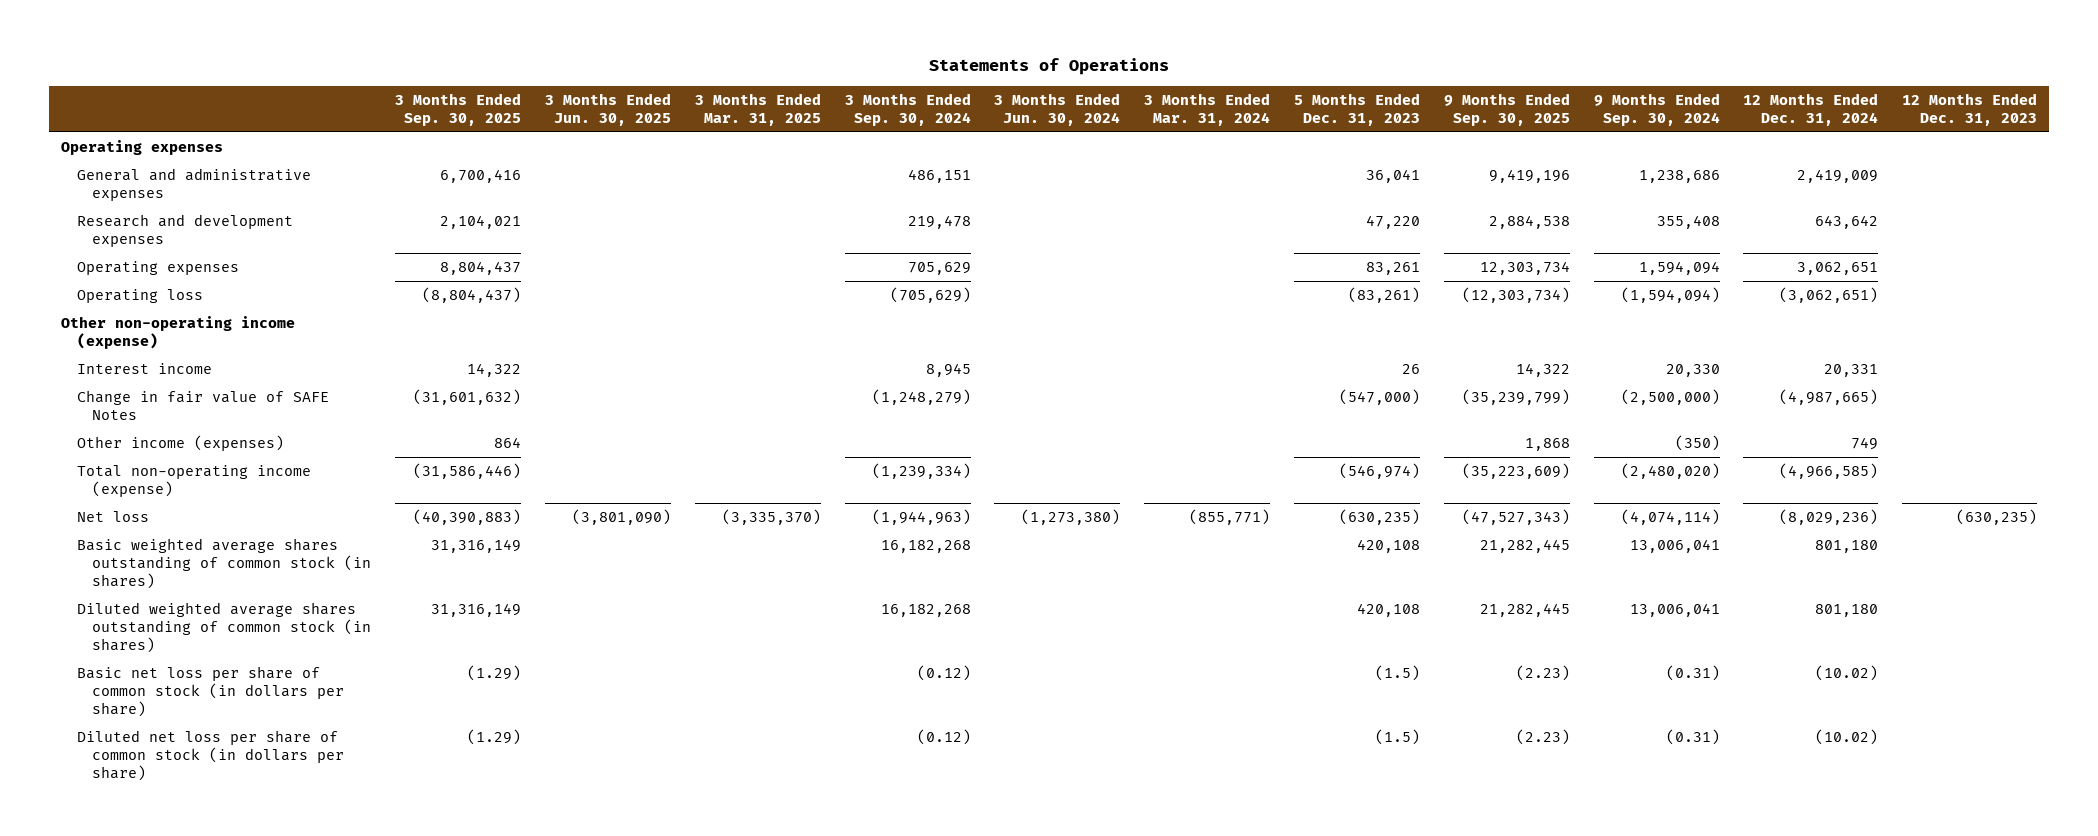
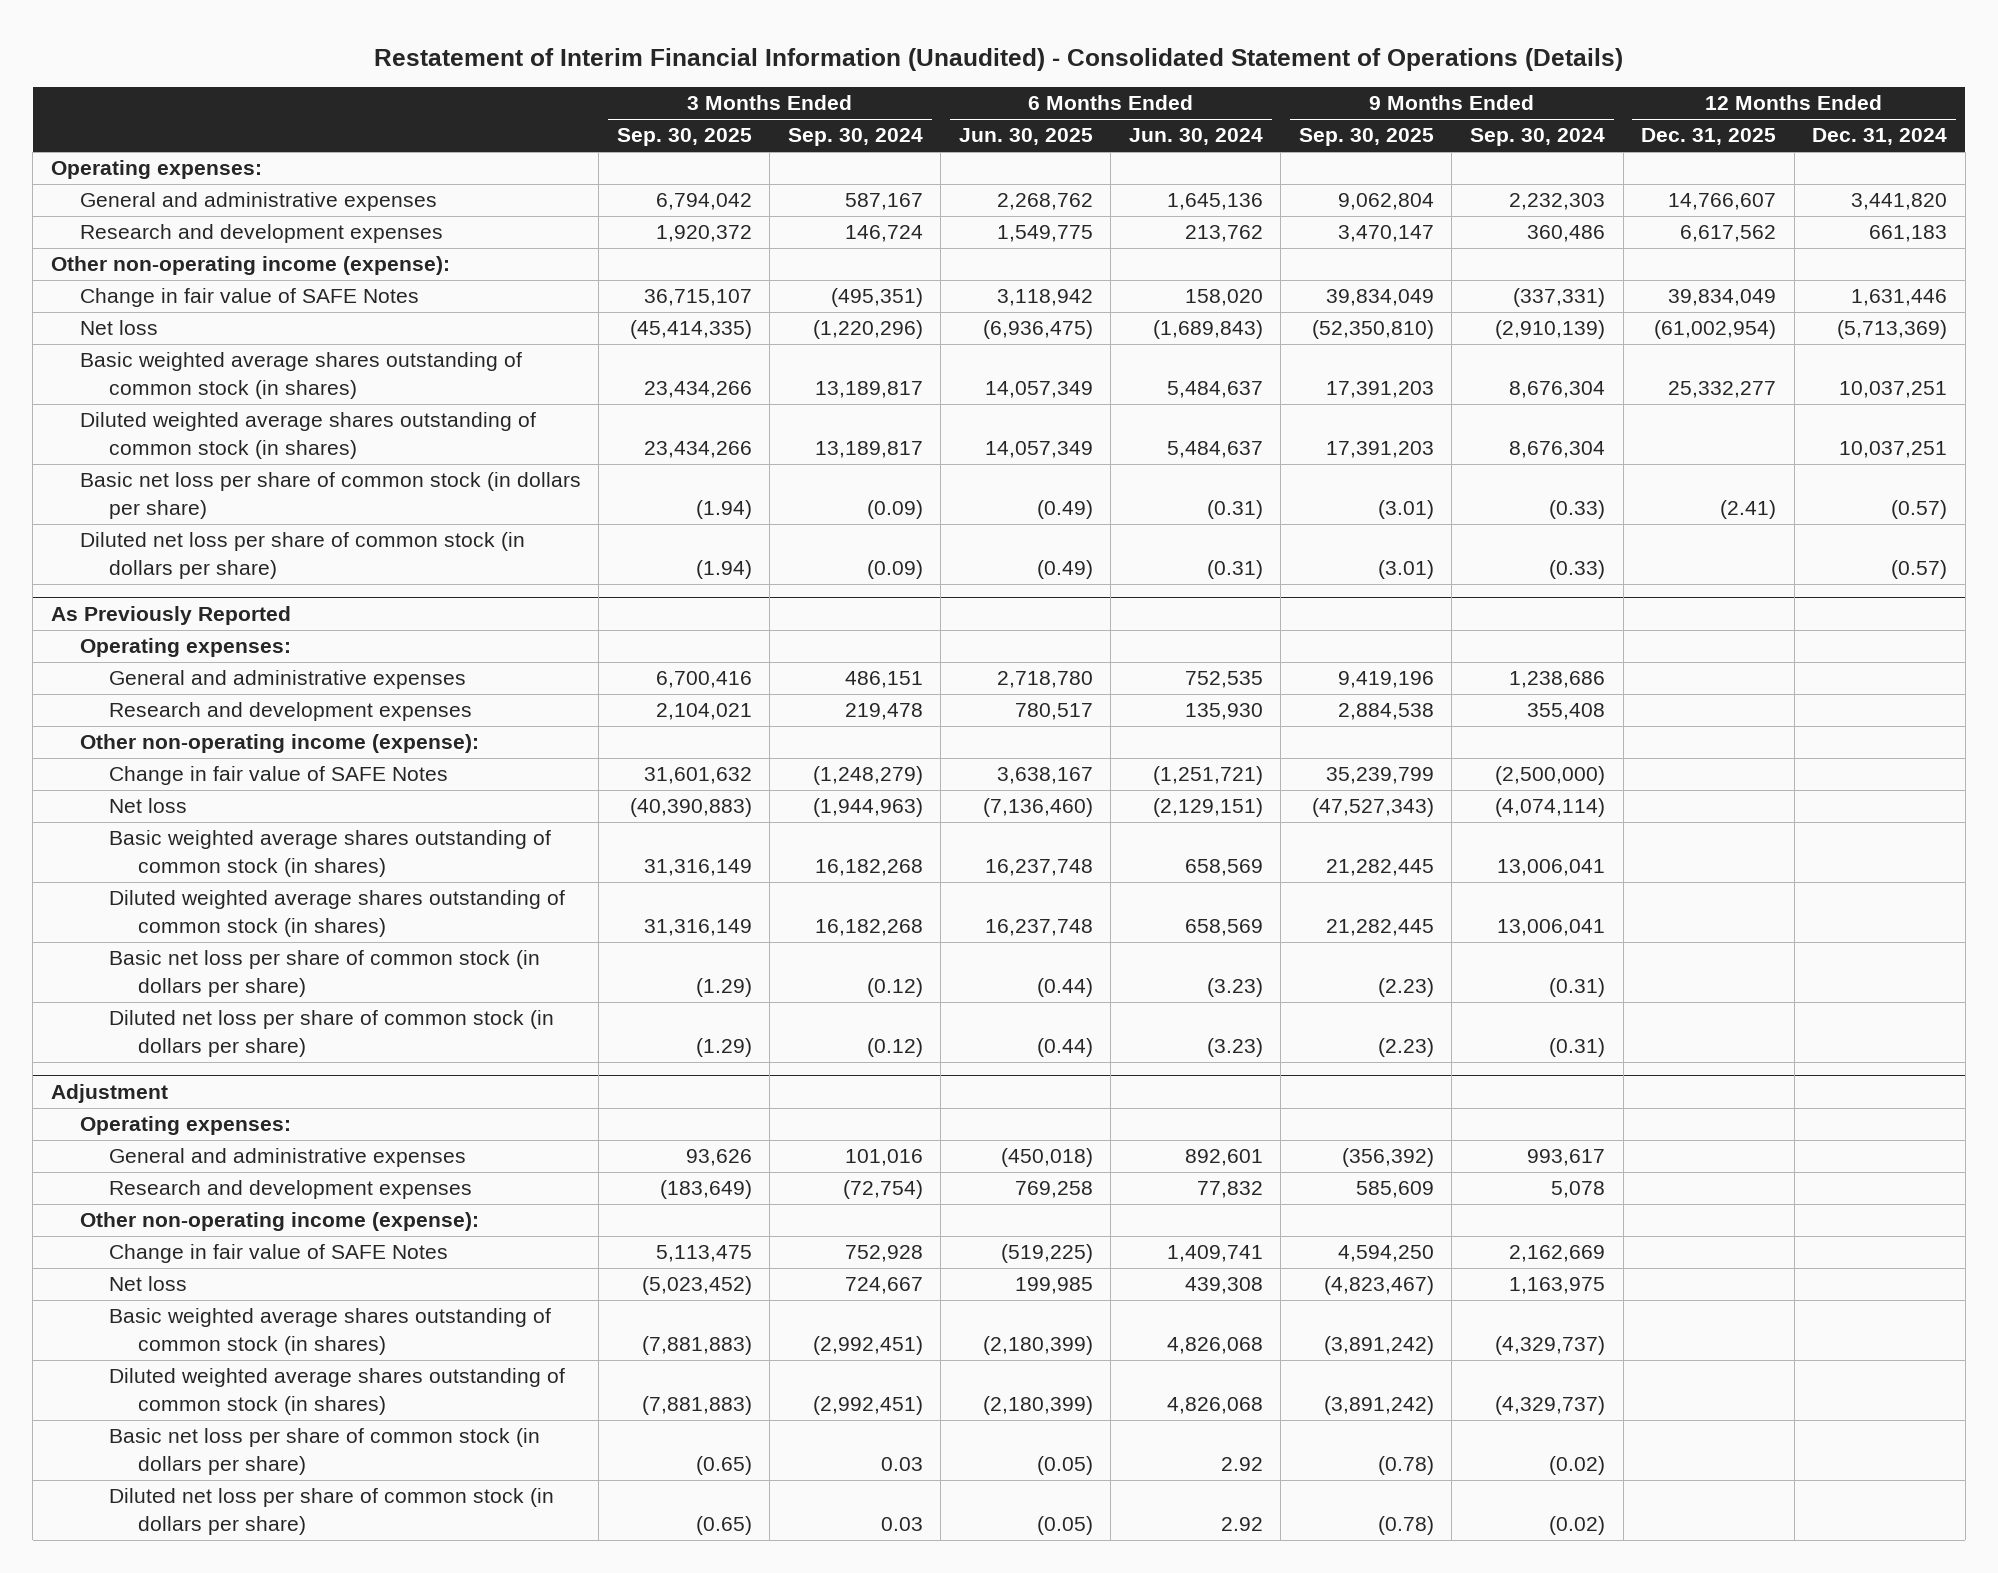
- Statements of Operations
+ Restatement of Interim Financial Information (Unaudited) - Consolidated Statement of Operations (Details)
- | 3 Months Ended Sep. 30, 2025 | 3 Months Ended Jun. 30, 2025 | 3 Months Ended Mar. 31, 2025 | 3 Months Ended Sep. 30, 2024 | 3 Months Ended Jun. 30, 2024 | 3 Months Ended Mar. 31, 2024 | 5 Months Ended Dec. 31, 2023 | 9 Months Ended Sep. 30, 2025 | 9 Months Ended Sep. 30, 2024 | 12 Months Ended Dec. 31, 2024 | 12 Months Ended Dec. 31, 2023
+ | 3 Months Ended Sep. 30, 2025 | 3 Months Ended Sep. 30, 2024 | 6 Months Ended Jun. 30, 2025 | 6 Months Ended Jun. 30, 2024 | 9 Months Ended Sep. 30, 2025 | 9 Months Ended Sep. 30, 2024 | 12 Months Ended Dec. 31, 2025 | 12 Months Ended Dec. 31, 2024
- Operating expenses
- General and administrative expenses | 6,700,416 | | | 486,151 | | | 36,041 | 9,419,196 | 1,238,686 | 2,419,009 |
- Research and development expenses | 2,104,021 | | | 219,478 | | | 47,220 | 2,884,538 | 355,408 | 643,642 |
- Operating expenses | 8,804,437 | | | 705,629 | | | 83,261 | 12,303,734 | 1,594,094 | 3,062,651 |
- Operating loss | (8,804,437) | | | (705,629) | | | (83,261) | (12,303,734) | (1,594,094) | (3,062,651) |
- Other non-operating income (expense)
- Interest income | 14,322 | | | 8,945 | | | 26 | 14,322 | 20,330 | 20,331 |
- Change in fair value of SAFE Notes | (31,601,632) | | | (1,248,279) | | | (547,000) | (35,239,799) | (2,500,000) | (4,987,665) |
- Other income (expenses) | 864 | | | | | | | 1,868 | (350) | 749 |
- Total non-operating income (expense) | (31,586,446) | | | (1,239,334) | | | (546,974) | (35,223,609) | (2,480,020) | (4,966,585) |
- Net loss | (40,390,883) | (3,801,090) | (3,335,370) | (1,944,963) | (1,273,380) | (855,771) | (630,235) | (47,527,343) | (4,074,114) | (8,029,236) | (630,235)
- Basic weighted average shares outstanding of common stock (in shares) | 31,316,149 | | | 16,182,268 | | | 420,108 | 21,282,445 | 13,006,041 | 801,180 |
- Diluted weighted average shares outstanding of common stock (in shares) | 31,316,149 | | | 16,182,268 | | | 420,108 | 21,282,445 | 13,006,041 | 801,180 |
- Basic net loss per share of common stock (in dollars per share) | (1.29) | | | (0.12) | | | (1.5) | (2.23) | (0.31) | (10.02) |
- Diluted net loss per share of common stock (in dollars per share) | (1.29) | | | (0.12) | | | (1.5) | (2.23) | (0.31) | (10.02) |
+ Operating expenses:
+ General and administrative expenses | 6,794,042 | 587,167 | 2,268,762 | 1,645,136 | 9,062,804 | 2,232,303 | 14,766,607 | 3,441,820
+ Research and development expenses | 1,920,372 | 146,724 | 1,549,775 | 213,762 | 3,470,147 | 360,486 | 6,617,562 | 661,183
+ Other non-operating income (expense):
+ Change in fair value of SAFE Notes | 36,715,107 | (495,351) | 3,118,942 | 158,020 | 39,834,049 | (337,331) | 39,834,049 | 1,631,446
+ Net loss | (45,414,335) | (1,220,296) | (6,936,475) | (1,689,843) | (52,350,810) | (2,910,139) | (61,002,954) | (5,713,369)
+ Basic weighted average shares outstanding of common stock (in shares) | 23,434,266 | 13,189,817 | 14,057,349 | 5,484,637 | 17,391,203 | 8,676,304 | 25,332,277 | 10,037,251
+ Diluted weighted average shares outstanding of common stock (in shares) | 23,434,266 | 13,189,817 | 14,057,349 | 5,484,637 | 17,391,203 | 8,676,304 | | 10,037,251
+ Basic net loss per share of common stock (in dollars per share) | (1.94) | (0.09) | (0.49) | (0.31) | (3.01) | (0.33) | (2.41) | (0.57)
+ Diluted net loss per share of common stock (in dollars per share) | (1.94) | (0.09) | (0.49) | (0.31) | (3.01) | (0.33) | | (0.57)
+ As Previously Reported
+ Operating expenses:
+ General and administrative expenses | 6,700,416 | 486,151 | 2,718,780 | 752,535 | 9,419,196 | 1,238,686 | |
+ Research and development expenses | 2,104,021 | 219,478 | 780,517 | 135,930 | 2,884,538 | 355,408 | |
+ Other non-operating income (expense):
+ Change in fair value of SAFE Notes | 31,601,632 | (1,248,279) | 3,638,167 | (1,251,721) | 35,239,799 | (2,500,000) | |
+ Net loss | (40,390,883) | (1,944,963) | (7,136,460) | (2,129,151) | (47,527,343) | (4,074,114) | |
+ Basic weighted average shares outstanding of common stock (in shares) | 31,316,149 | 16,182,268 | 16,237,748 | 658,569 | 21,282,445 | 13,006,041 | |
+ Diluted weighted average shares outstanding of common stock (in shares) | 31,316,149 | 16,182,268 | 16,237,748 | 658,569 | 21,282,445 | 13,006,041 | |
+ Basic net loss per share of common stock (in dollars per share) | (1.29) | (0.12) | (0.44) | (3.23) | (2.23) | (0.31) | |
+ Diluted net loss per share of common stock (in dollars per share) | (1.29) | (0.12) | (0.44) | (3.23) | (2.23) | (0.31) | |
+ Adjustment
+ Operating expenses:
+ General and administrative expenses | 93,626 | 101,016 | (450,018) | 892,601 | (356,392) | 993,617 | |
+ Research and development expenses | (183,649) | (72,754) | 769,258 | 77,832 | 585,609 | 5,078 | |
+ Other non-operating income (expense):
+ Change in fair value of SAFE Notes | 5,113,475 | 752,928 | (519,225) | 1,409,741 | 4,594,250 | 2,162,669 | |
+ Net loss | (5,023,452) | 724,667 | 199,985 | 439,308 | (4,823,467) | 1,163,975 | |
+ Basic weighted average shares outstanding of common stock (in shares) | (7,881,883) | (2,992,451) | (2,180,399) | 4,826,068 | (3,891,242) | (4,329,737) | |
+ Diluted weighted average shares outstanding of common stock (in shares) | (7,881,883) | (2,992,451) | (2,180,399) | 4,826,068 | (3,891,242) | (4,329,737) | |
+ Basic net loss per share of common stock (in dollars per share) | (0.65) | 0.03 | (0.05) | 2.92 | (0.78) | (0.02) | |
+ Diluted net loss per share of common stock (in dollars per share) | (0.65) | 0.03 | (0.05) | 2.92 | (0.78) | (0.02) | |

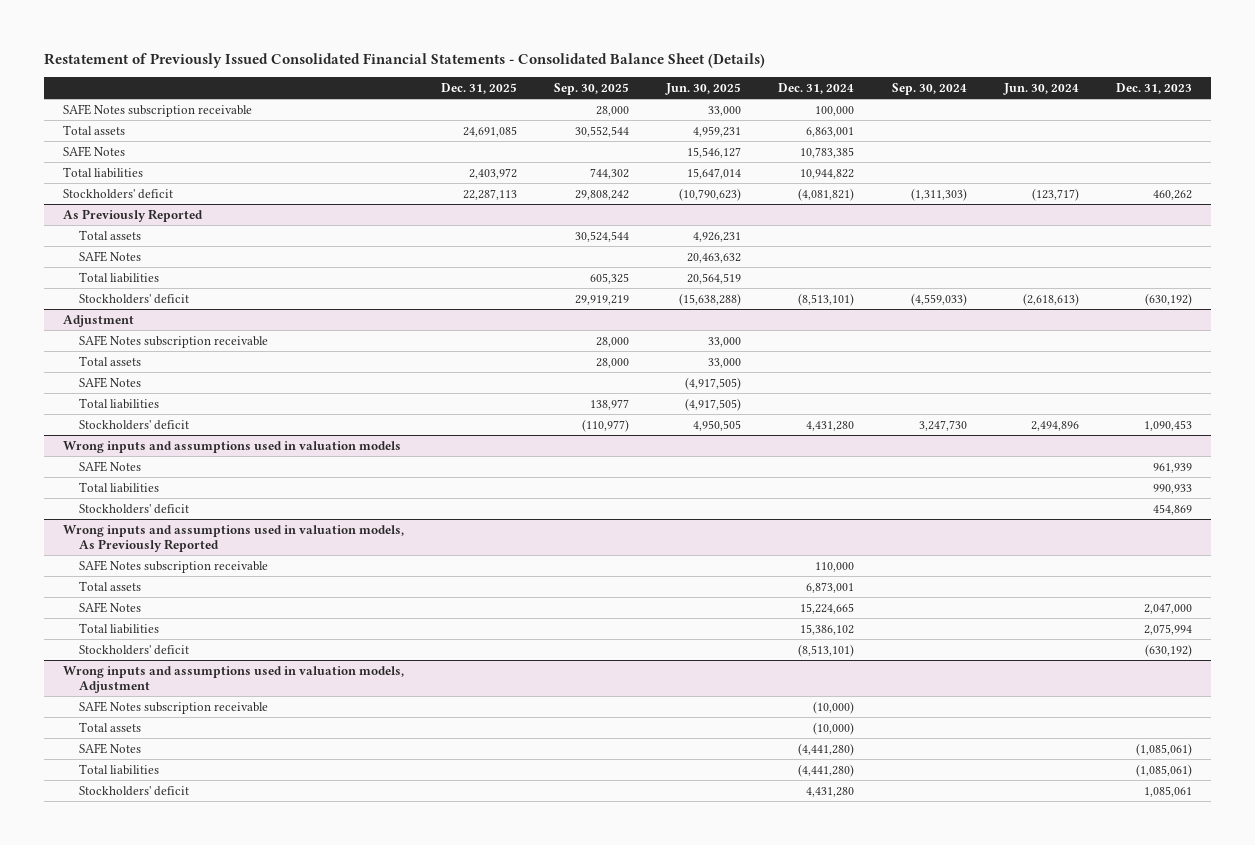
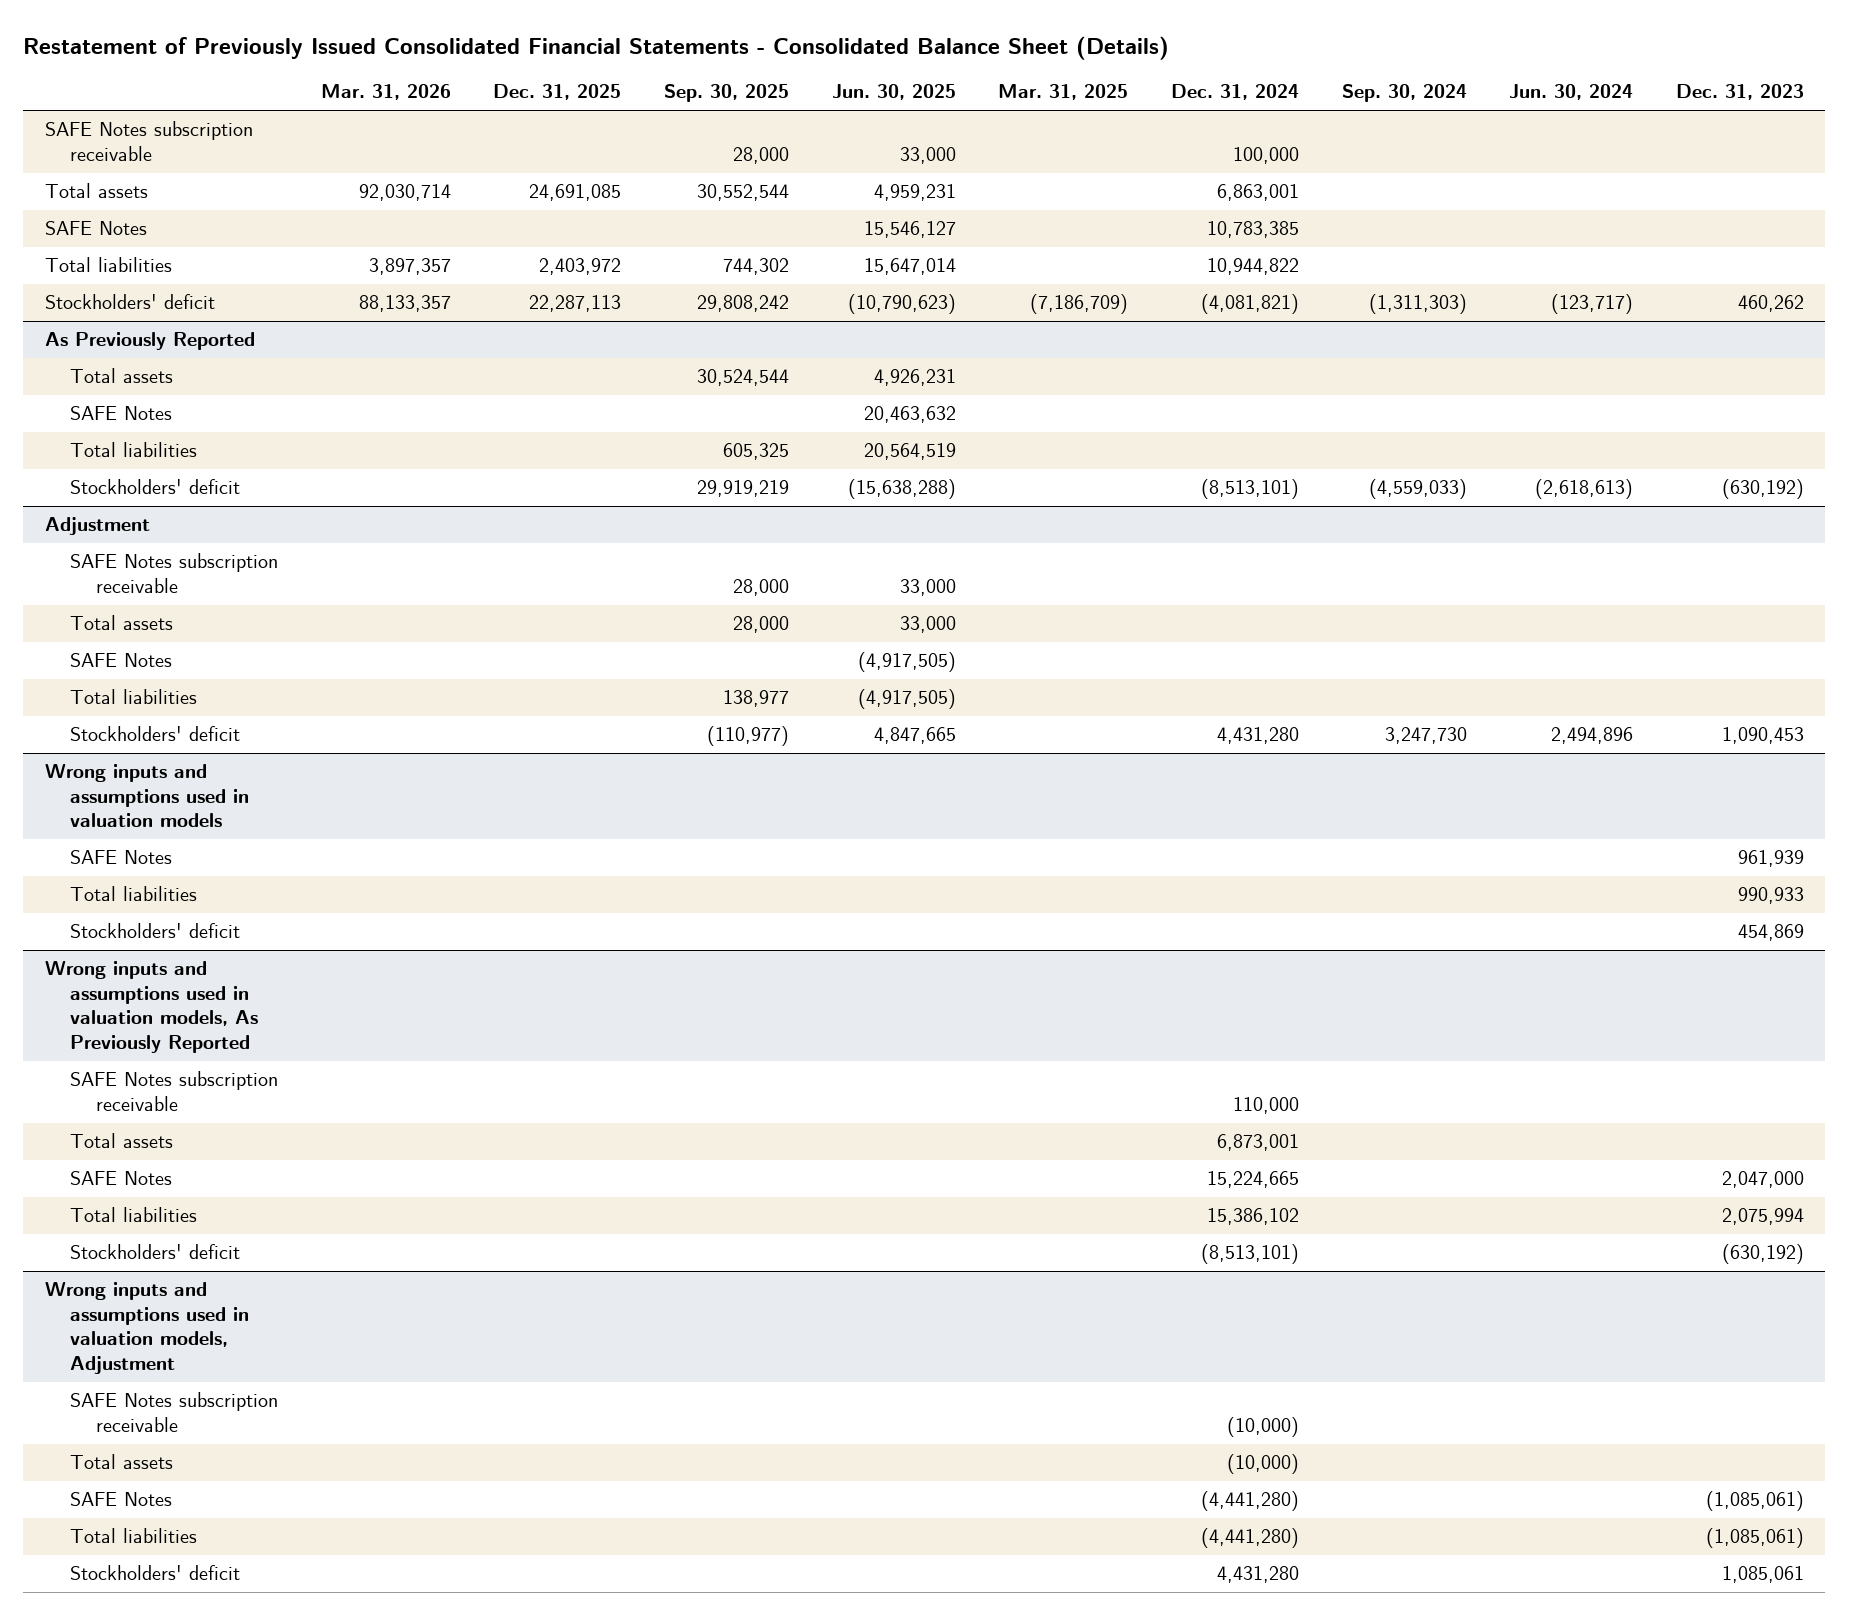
- | Dec. 31, 2025 | Sep. 30, 2025 | Jun. 30, 2025 | Dec. 31, 2024 | Sep. 30, 2024 | Jun. 30, 2024 | Dec. 31, 2023
+ | Mar. 31, 2026 | Dec. 31, 2025 | Sep. 30, 2025 | Jun. 30, 2025 | Mar. 31, 2025 | Dec. 31, 2024 | Sep. 30, 2024 | Jun. 30, 2024 | Dec. 31, 2023
@ Adjustment
- Stockholders' deficit | | (110,977) | 4,950,505 | 4,431,280 | 3,247,730 | 2,494,896 | 1,090,453
+ Stockholders' deficit | | | (110,977) | 4,847,665 | | 4,431,280 | 3,247,730 | 2,494,896 | 1,090,453

